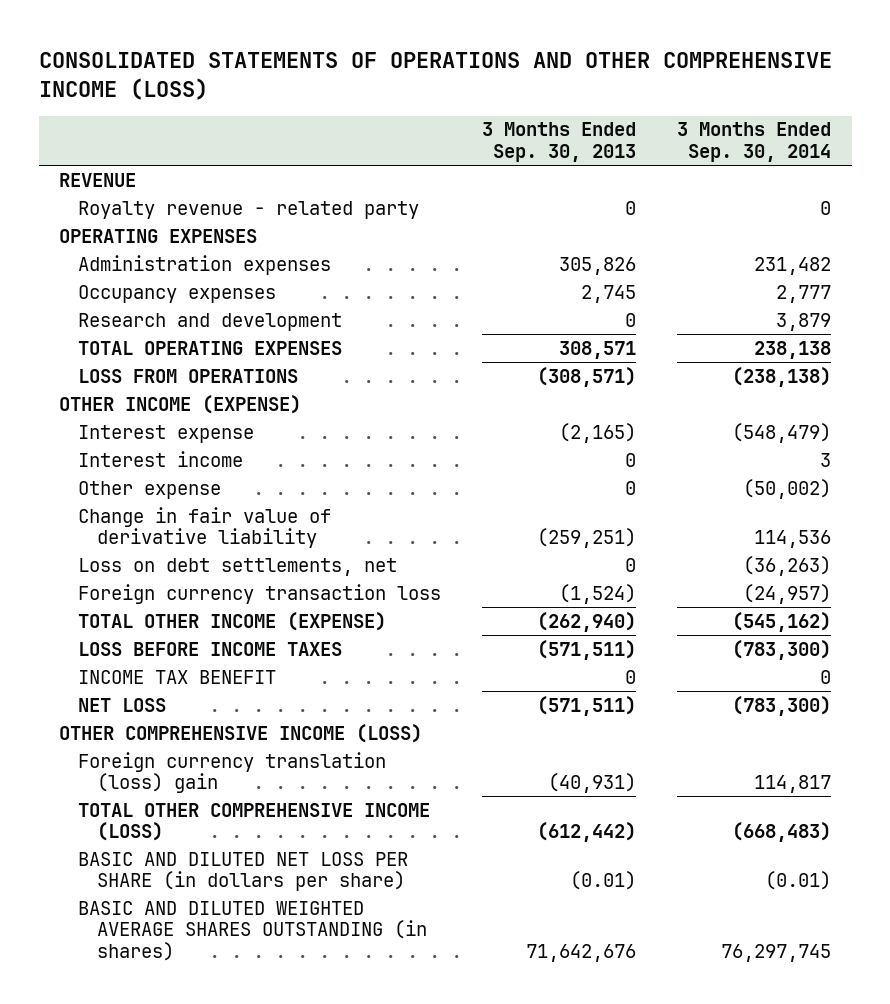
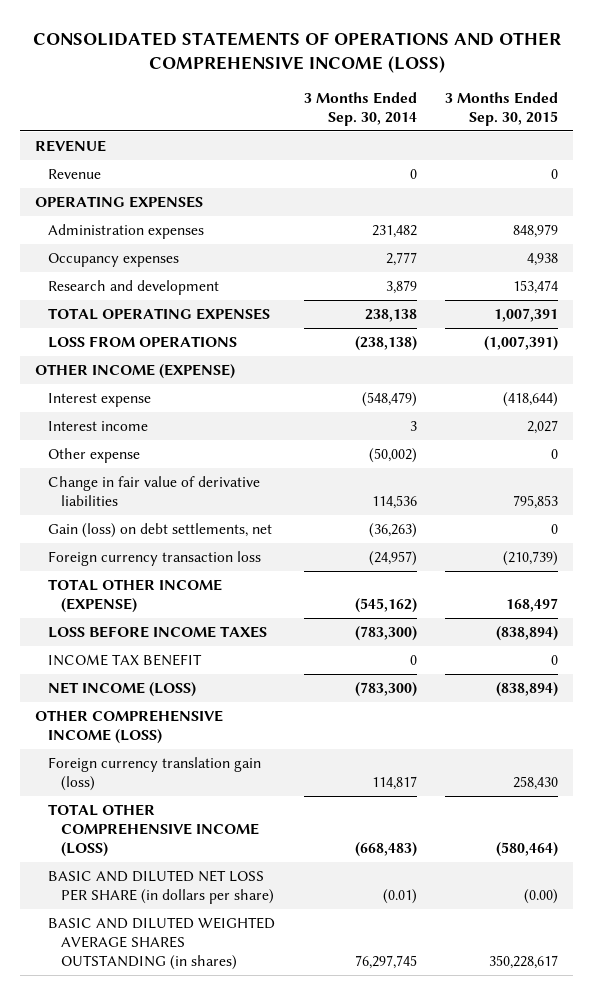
- | 3 Months Ended Sep. 30, 2013 | 3 Months Ended Sep. 30, 2014
+ | 3 Months Ended Sep. 30, 2014 | 3 Months Ended Sep. 30, 2015
- Royalty revenue - related party | 0 | 0
+ Revenue | 0 | 0
- Change in fair value of derivative liability | (259,251) | 114,536
- Loss on debt settlements, net | 0 | (36,263)
+ Change in fair value of derivative liabilities | 114,536 | 795,853
+ Gain (loss) on debt settlements, net | (36,263) | 0
- NET LOSS | (571,511) | (783,300)
+ NET INCOME (LOSS) | (783,300) | (838,894)
- Foreign currency translation (loss) gain | (40,931) | 114,817
+ Foreign currency translation gain (loss) | 114,817 | 258,430

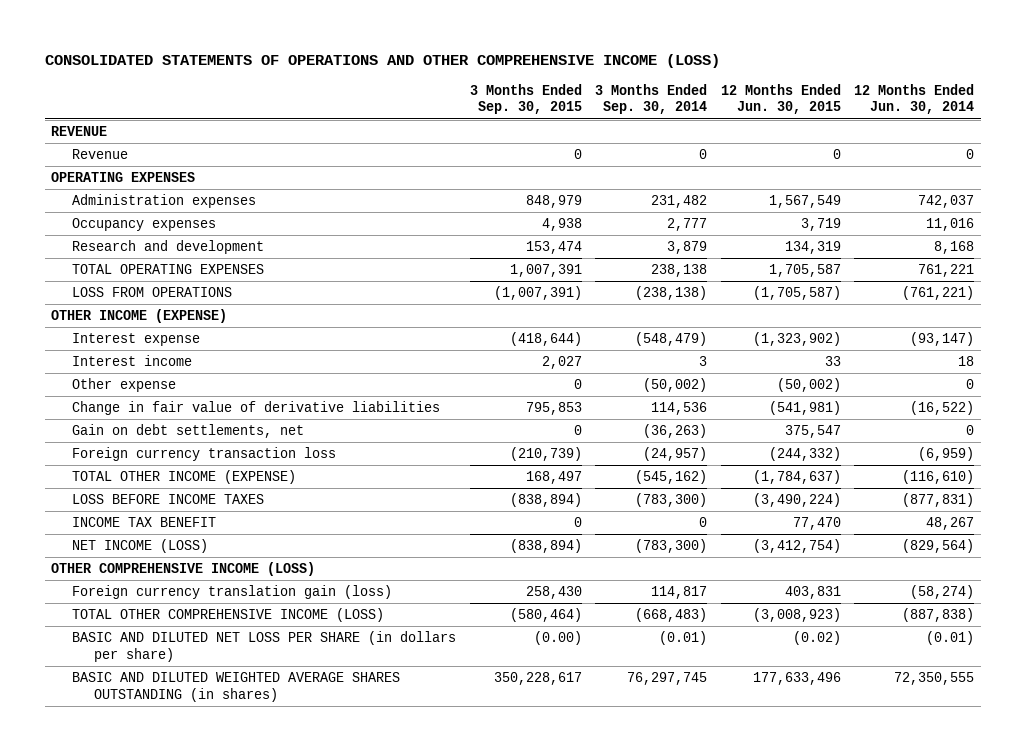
- | 3 Months Ended Sep. 30, 2014 | 3 Months Ended Sep. 30, 2015
+ | 3 Months Ended Sep. 30, 2015 | 3 Months Ended Sep. 30, 2014 | 12 Months Ended Jun. 30, 2015 | 12 Months Ended Jun. 30, 2014
- Gain (loss) on debt settlements, net | (36,263) | 0
+ Gain on debt settlements, net | 0 | (36,263) | 375,547 | 0

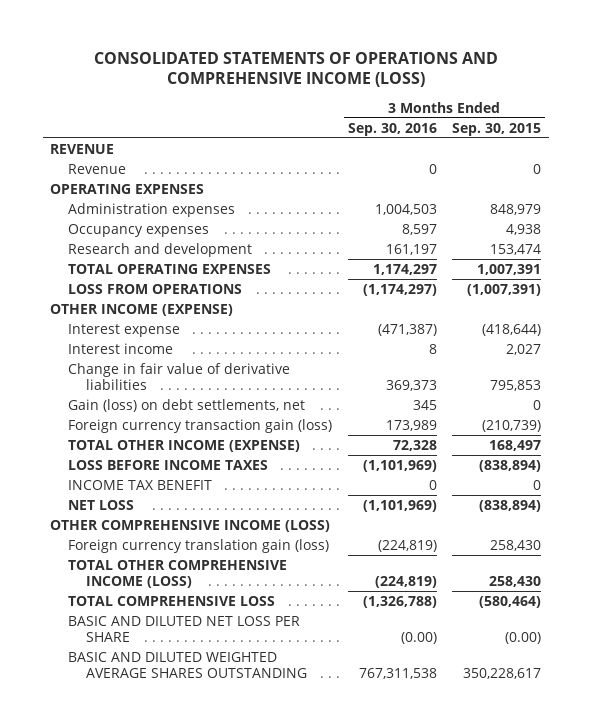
- CONSOLIDATED STATEMENTS OF OPERATIONS AND OTHER COMPREHENSIVE INCOME (LOSS)
+ CONSOLIDATED STATEMENTS OF OPERATIONS AND COMPREHENSIVE INCOME (LOSS)
- | 3 Months Ended Sep. 30, 2015 | 3 Months Ended Sep. 30, 2014 | 12 Months Ended Jun. 30, 2015 | 12 Months Ended Jun. 30, 2014
+ | 3 Months Ended Sep. 30, 2016 | 3 Months Ended Sep. 30, 2015
- Other expense | 0 | (50,002) | (50,002) | 0
- Gain on debt settlements, net | 0 | (36,263) | 375,547 | 0
- Foreign currency transaction loss | (210,739) | (24,957) | (244,332) | (6,959)
+ Gain (loss) on debt settlements, net | 345 | 0
+ Foreign currency transaction gain (loss) | 173,989 | (210,739)
- NET INCOME (LOSS) | (838,894) | (783,300) | (3,412,754) | (829,564)
+ NET LOSS | (1,101,969) | (838,894)
- TOTAL OTHER COMPREHENSIVE INCOME (LOSS) | (580,464) | (668,483) | (3,008,923) | (887,838)
- BASIC AND DILUTED NET LOSS PER SHARE (in dollars per share) | (0.00) | (0.01) | (0.02) | (0.01)
- BASIC AND DILUTED WEIGHTED AVERAGE SHARES OUTSTANDING (in shares) | 350,228,617 | 76,297,745 | 177,633,496 | 72,350,555
+ TOTAL OTHER COMPREHENSIVE INCOME (LOSS) | (224,819) | 258,430
+ TOTAL COMPREHENSIVE LOSS | (1,326,788) | (580,464)
+ BASIC AND DILUTED NET LOSS PER SHARE | (0.00) | (0.00)
+ BASIC AND DILUTED WEIGHTED AVERAGE SHARES OUTSTANDING | 767,311,538 | 350,228,617

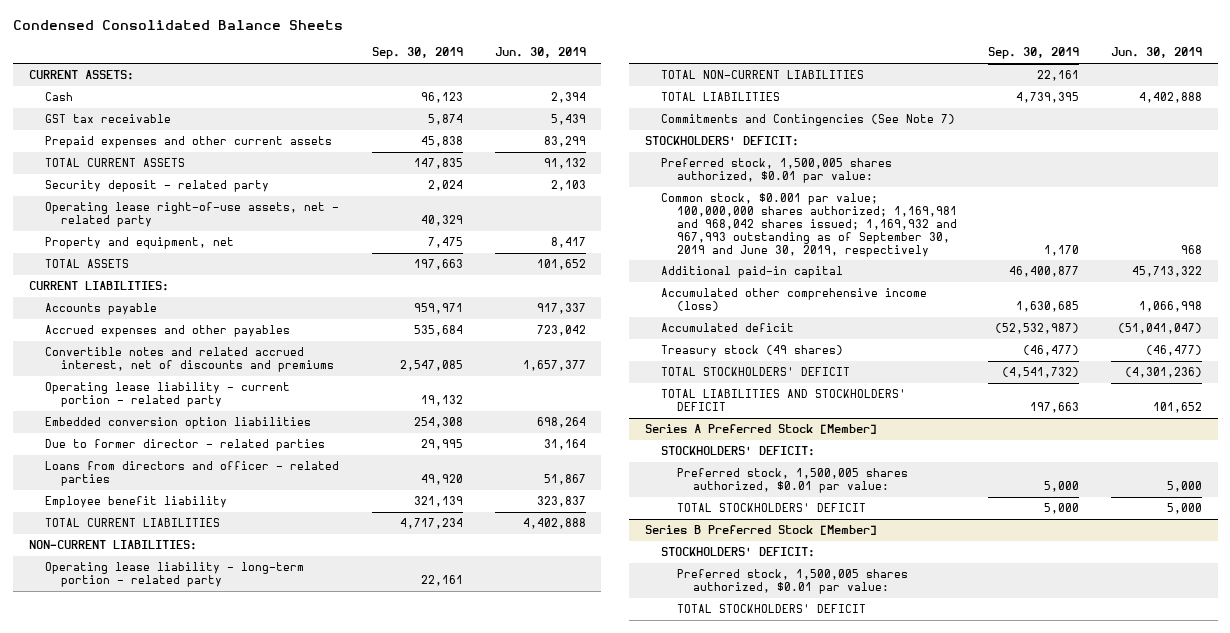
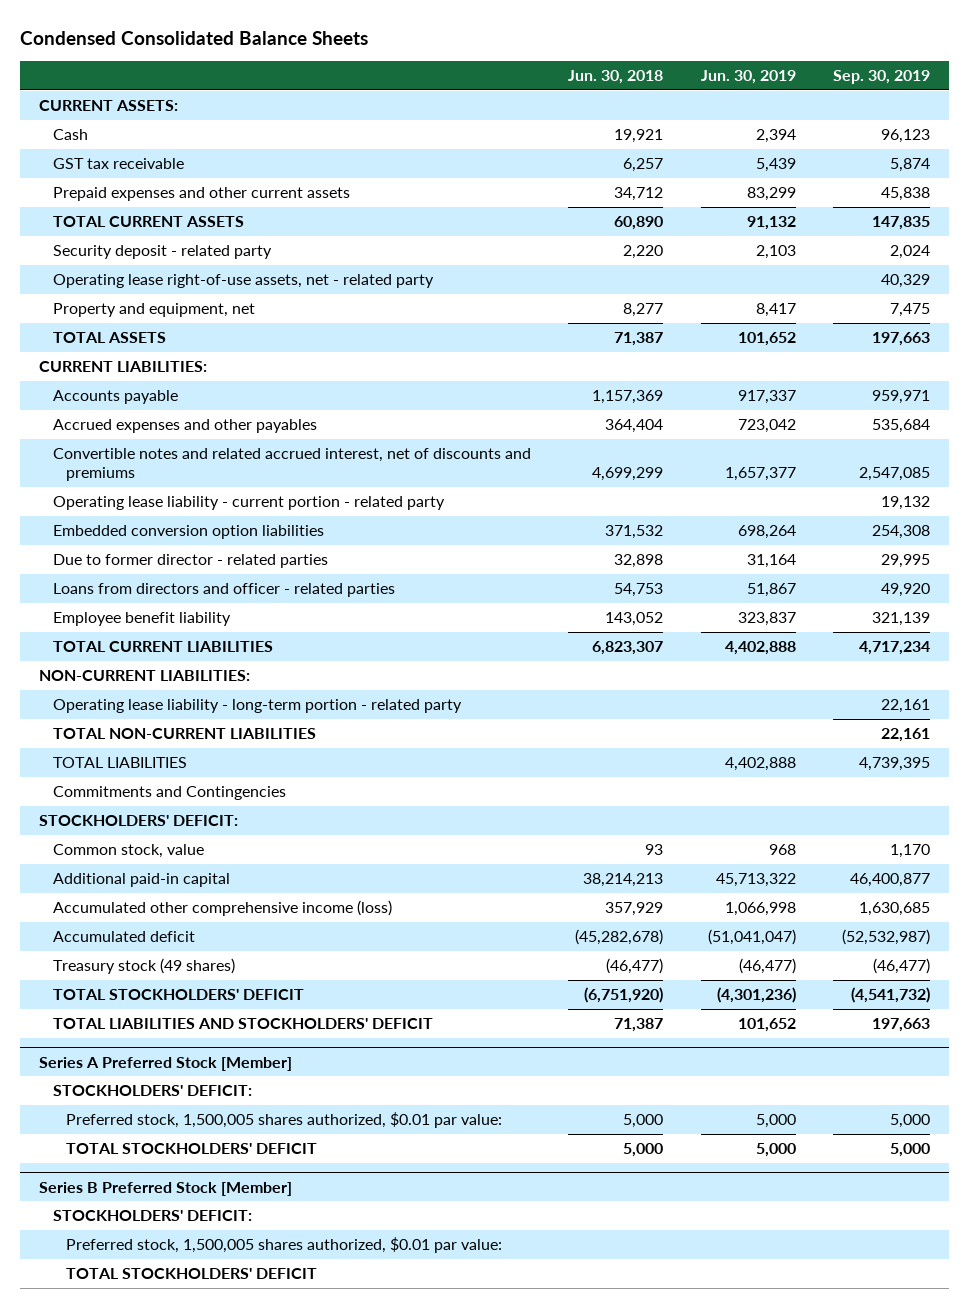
- | Sep. 30, 2019 | Jun. 30, 2019
+ | Jun. 30, 2018 | Jun. 30, 2019 | Sep. 30, 2019
- Commitments and Contingencies (See Note 7)
+ Commitments and Contingencies
- Preferred stock, 1,500,005 shares authorized, $0.01 par value:
- Common stock, $0.001 par value; 100,000,000 shares authorized; 1,169,981 and 968,042 shares issued; 1,169,932 and 967,993 outstanding as of September 30, 2019 and June 30, 2019, respectively | 1,170 | 968
+ Common stock, value | 93 | 968 | 1,170

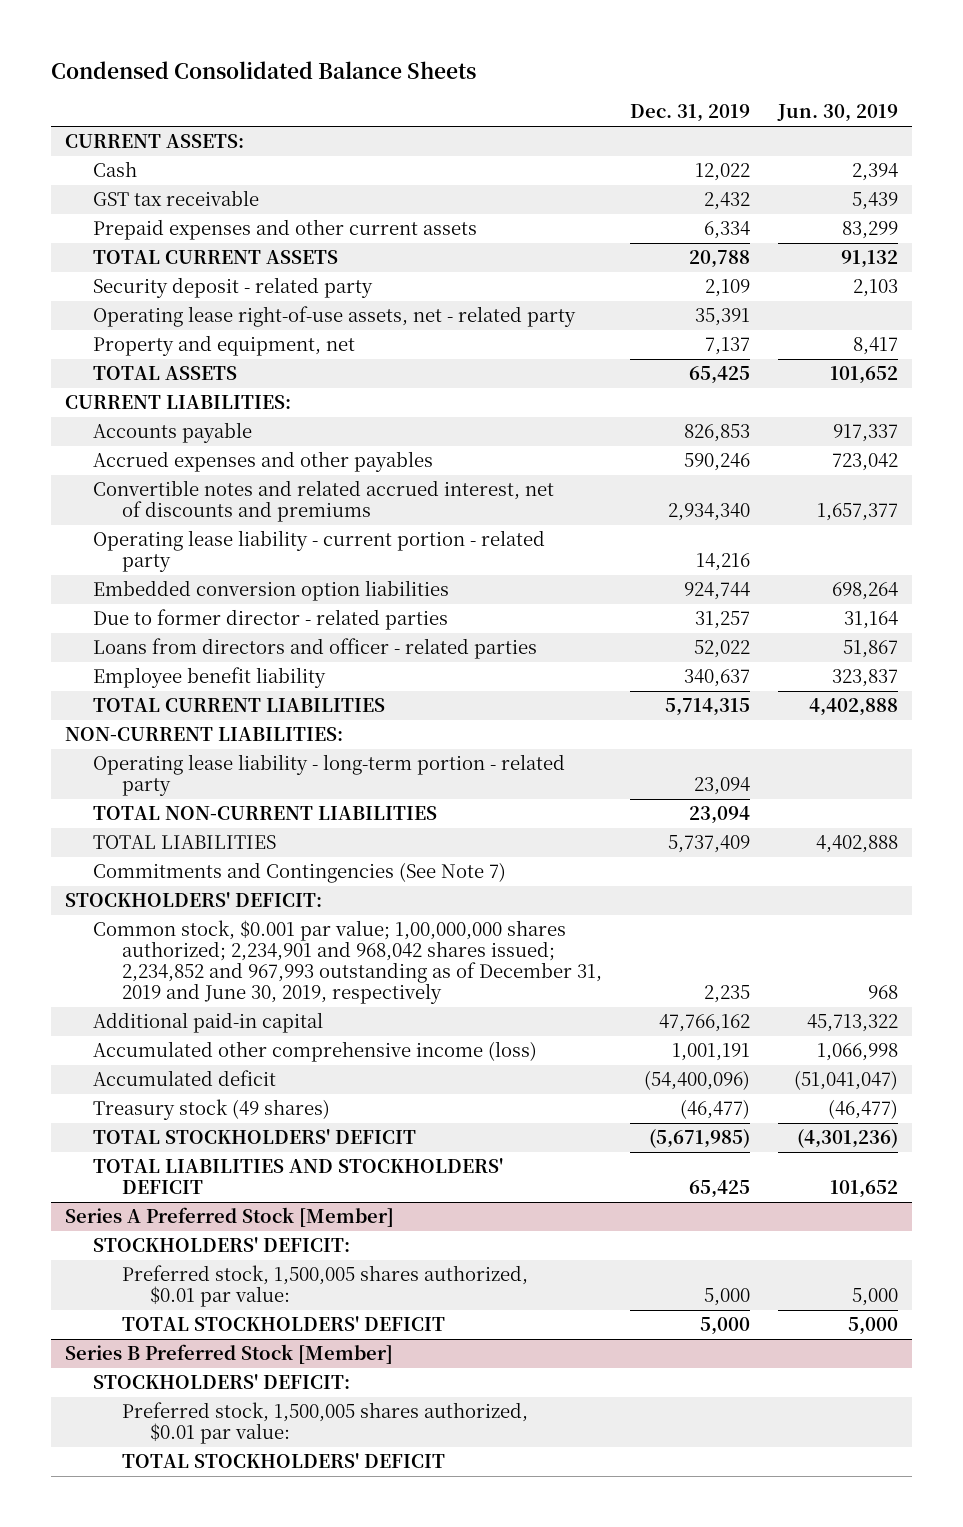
- | Jun. 30, 2018 | Jun. 30, 2019 | Sep. 30, 2019
+ | Dec. 31, 2019 | Jun. 30, 2019
- Commitments and Contingencies
+ Commitments and Contingencies (See Note 7)
- Common stock, value | 93 | 968 | 1,170
+ Common stock, $0.001 par value; 1,00,000,000 shares authorized; 2,234,901 and 968,042 shares issued; 2,234,852 and 967,993 outstanding as of December 31, 2019 and June 30, 2019, respectively | 2,235 | 968

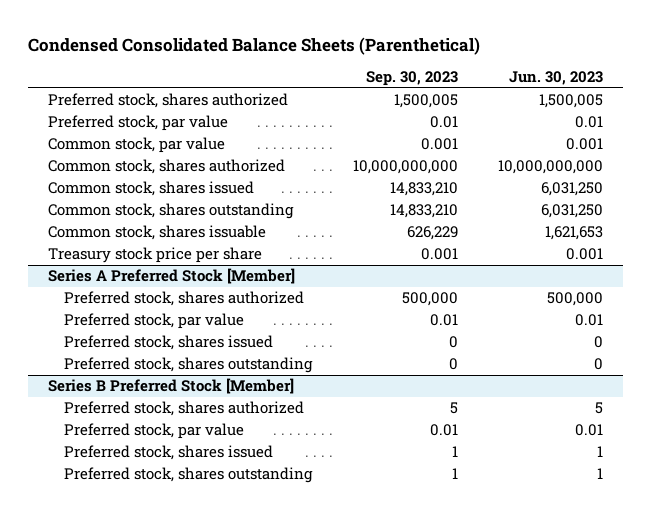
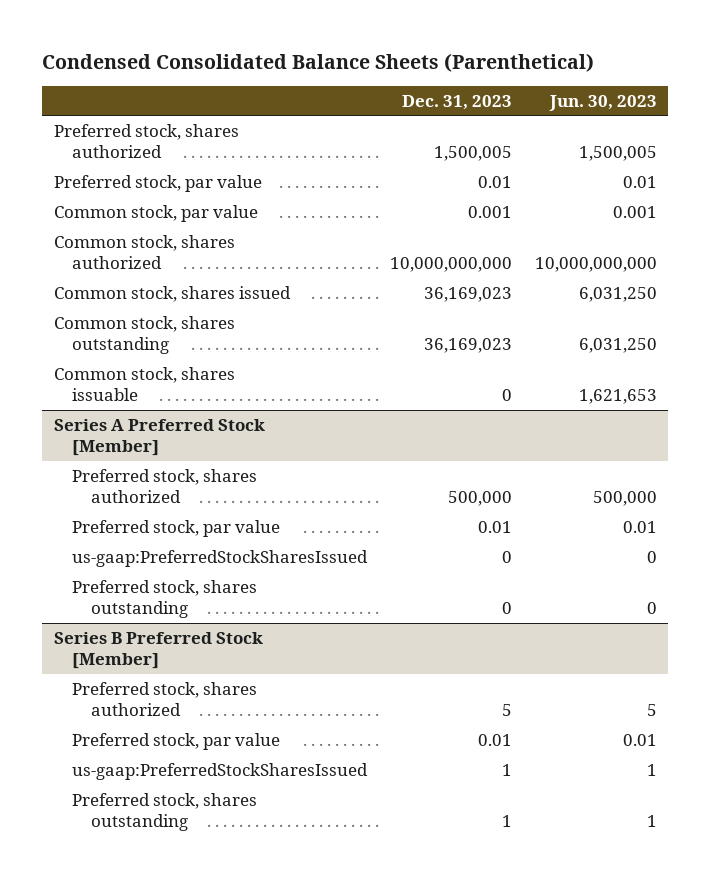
- | Sep. 30, 2023 | Jun. 30, 2023
+ | Dec. 31, 2023 | Jun. 30, 2023
- Treasury stock price per share | 0.001 | 0.001
@ Series A Preferred Stock [Member]
- Preferred stock, shares issued | 0 | 0
+ us-gaap:PreferredStockSharesIssued | 0 | 0
@ Series B Preferred Stock [Member]
- Preferred stock, shares issued | 1 | 1
+ us-gaap:PreferredStockSharesIssued | 1 | 1

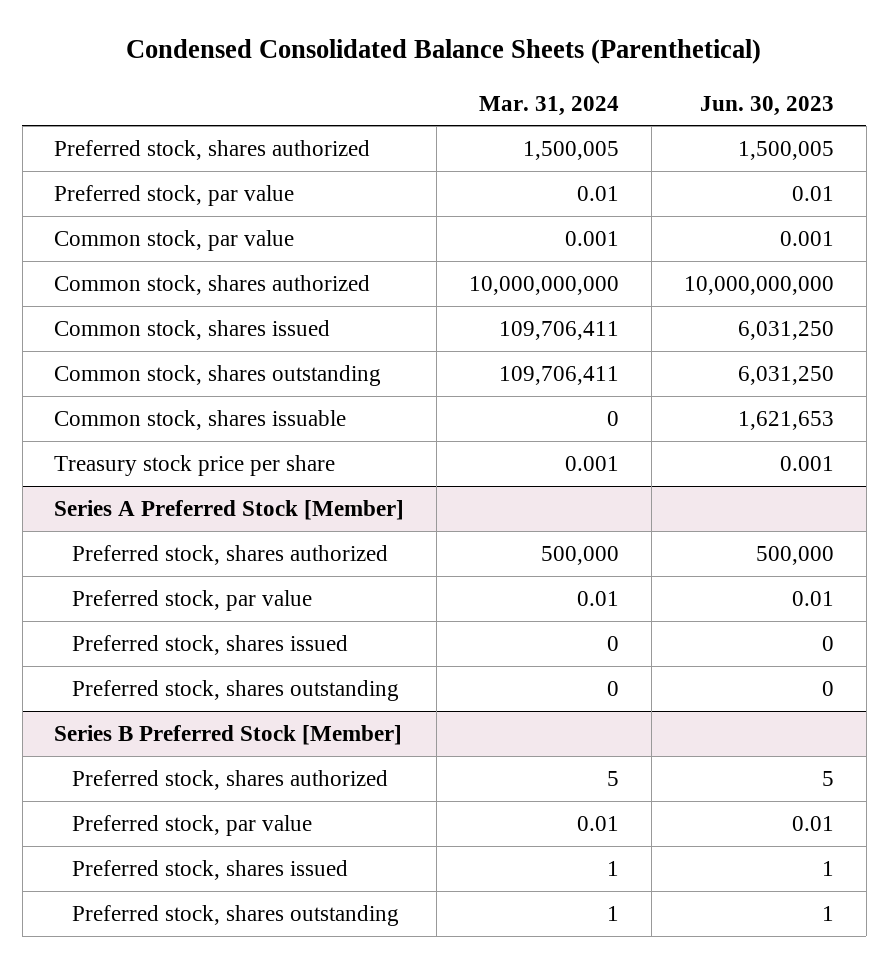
- | Dec. 31, 2023 | Jun. 30, 2023
+ | Mar. 31, 2024 | Jun. 30, 2023
+ Treasury stock price per share | 0.001 | 0.001
@ Series A Preferred Stock [Member]
- us-gaap:PreferredStockSharesIssued | 0 | 0
+ Preferred stock, shares issued | 0 | 0
@ Series B Preferred Stock [Member]
- us-gaap:PreferredStockSharesIssued | 1 | 1
+ Preferred stock, shares issued | 1 | 1

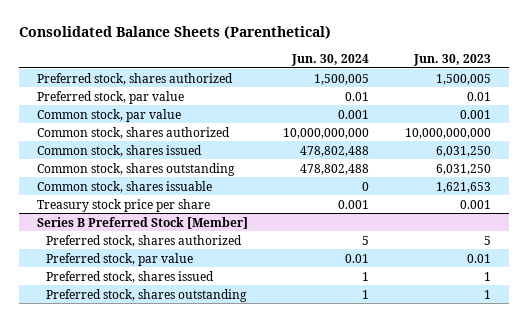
- Condensed Consolidated Balance Sheets (Parenthetical)
+ Consolidated Balance Sheets (Parenthetical)
- | Mar. 31, 2024 | Jun. 30, 2023
+ | Jun. 30, 2024 | Jun. 30, 2023
- Series A Preferred Stock [Member]
- Preferred stock, shares authorized | 500,000 | 500,000
- Preferred stock, par value | 0.01 | 0.01
- Preferred stock, shares issued | 0 | 0
- Preferred stock, shares outstanding | 0 | 0

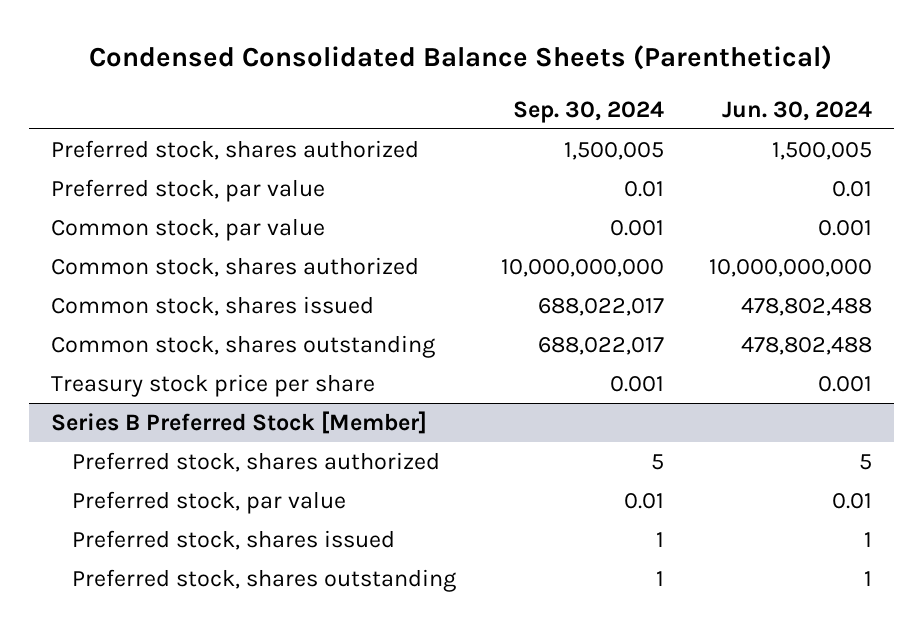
- Consolidated Balance Sheets (Parenthetical)
+ Condensed Consolidated Balance Sheets (Parenthetical)
- | Jun. 30, 2024 | Jun. 30, 2023
+ | Sep. 30, 2024 | Jun. 30, 2024
- Common stock, shares issuable | 0 | 1,621,653

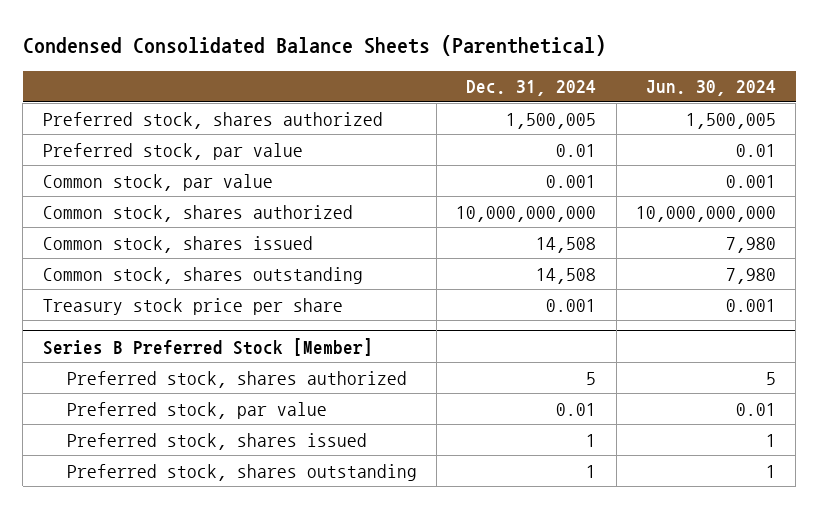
- | Sep. 30, 2024 | Jun. 30, 2024
+ | Dec. 31, 2024 | Jun. 30, 2024
- Common stock, shares issued | 688,022,017 | 478,802,488
- Common stock, shares outstanding | 688,022,017 | 478,802,488
+ Common stock, shares issued | 14,508 | 7,980
+ Common stock, shares outstanding | 14,508 | 7,980

